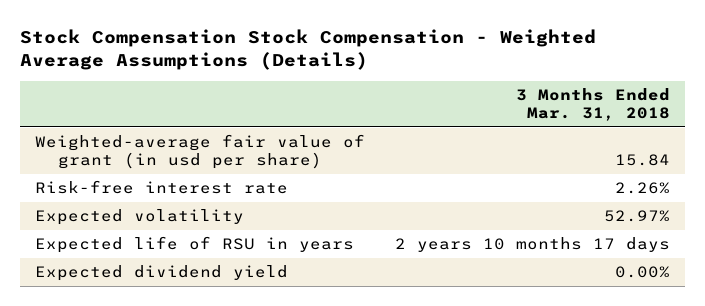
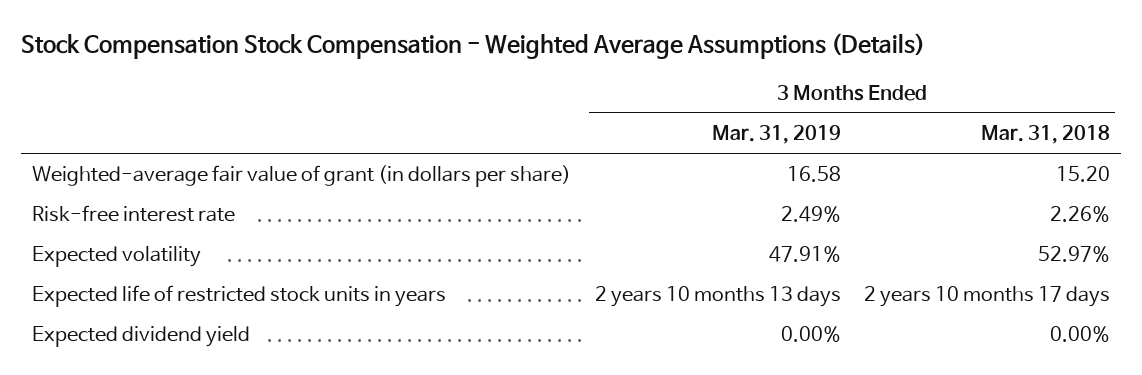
- | 3 Months Ended Mar. 31, 2018
+ | 3 Months Ended Mar. 31, 2019 | 3 Months Ended Mar. 31, 2018
- Weighted-average fair value of grant (in usd per share) | 15.84
+ Weighted-average fair value of grant (in dollars per share) | 16.58 | 15.20
- Expected life of RSU in years | 2 years 10 months 17 days
+ Expected life of restricted stock units in years | 2 years 10 months 13 days | 2 years 10 months 17 days

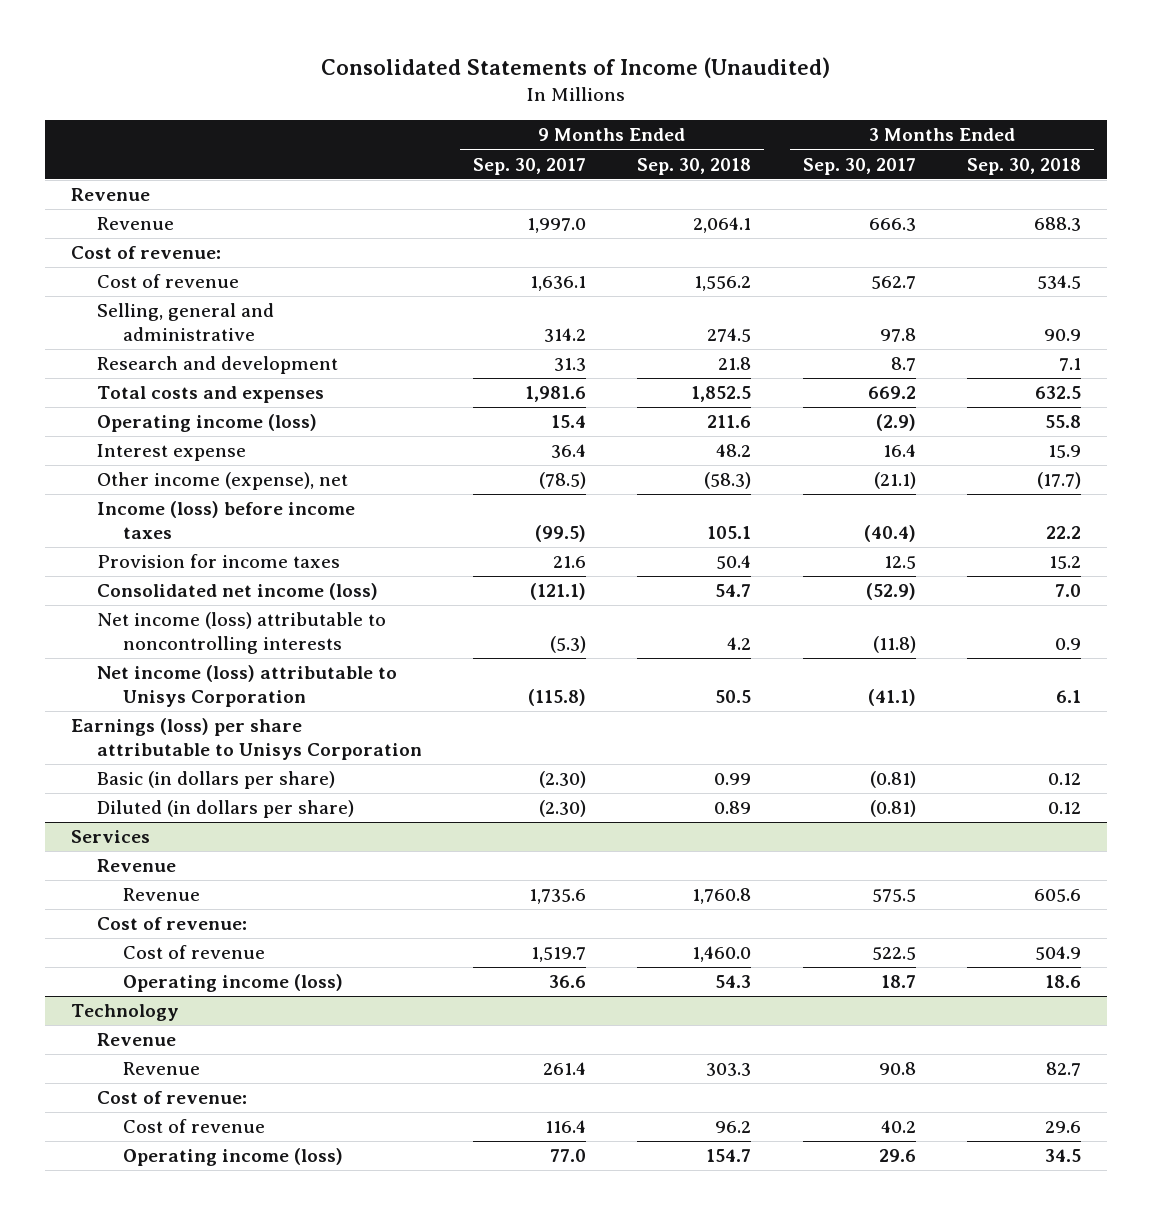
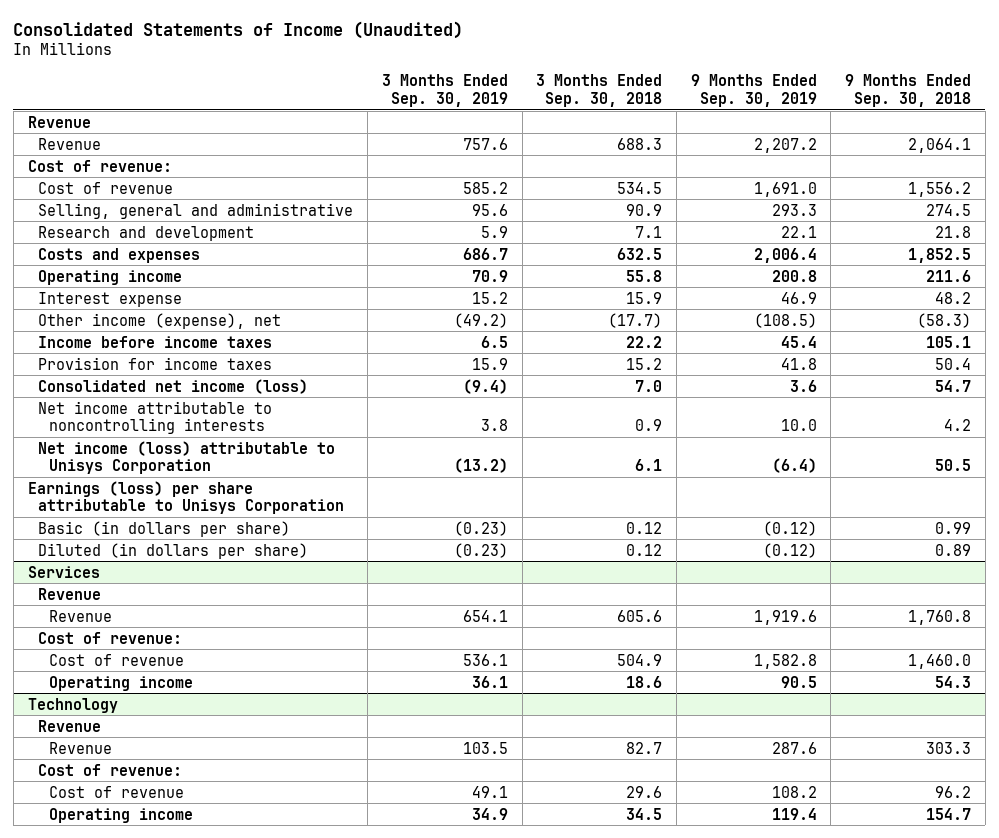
- | 9 Months Ended Sep. 30, 2017 | 9 Months Ended Sep. 30, 2018 | 3 Months Ended Sep. 30, 2017 | 3 Months Ended Sep. 30, 2018
+ | 3 Months Ended Sep. 30, 2019 | 3 Months Ended Sep. 30, 2018 | 9 Months Ended Sep. 30, 2019 | 9 Months Ended Sep. 30, 2018
- Total costs and expenses | 1,981.6 | 1,852.5 | 669.2 | 632.5
- Operating income (loss) | 15.4 | 211.6 | (2.9) | 55.8
+ Costs and expenses | 686.7 | 632.5 | 2,006.4 | 1,852.5
+ Operating income | 70.9 | 55.8 | 200.8 | 211.6
- Income (loss) before income taxes | (99.5) | 105.1 | (40.4) | 22.2
+ Income before income taxes | 6.5 | 22.2 | 45.4 | 105.1
- Net income (loss) attributable to noncontrolling interests | (5.3) | 4.2 | (11.8) | 0.9
+ Net income attributable to noncontrolling interests | 3.8 | 0.9 | 10.0 | 4.2
@ Services
- Operating income (loss) | 36.6 | 54.3 | 18.7 | 18.6
+ Operating income | 36.1 | 18.6 | 90.5 | 54.3
@ Technology
- Operating income (loss) | 77.0 | 154.7 | 29.6 | 34.5
+ Operating income | 34.9 | 34.5 | 119.4 | 154.7

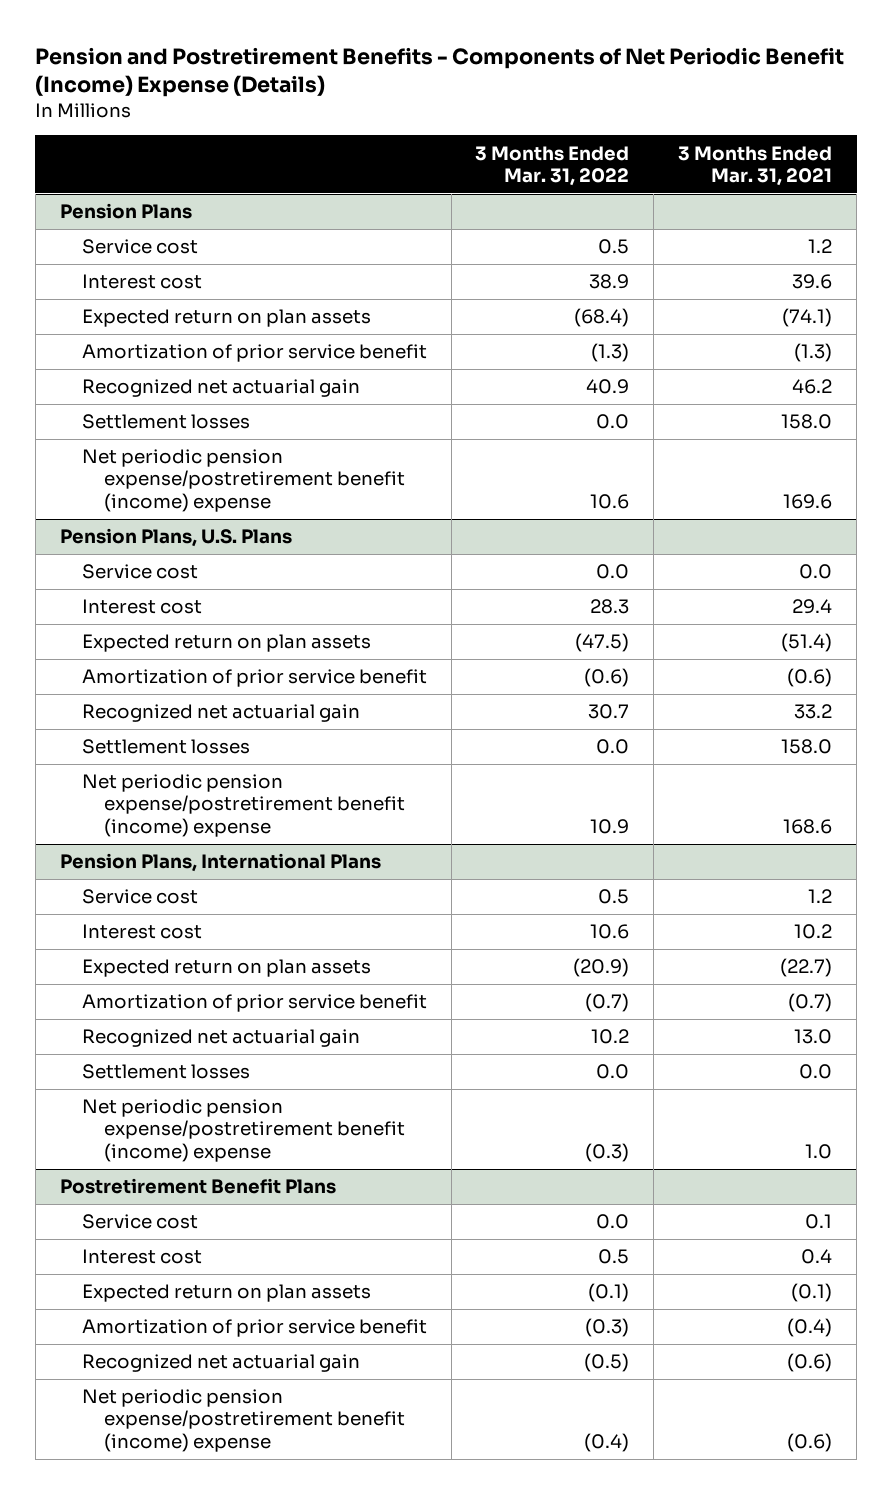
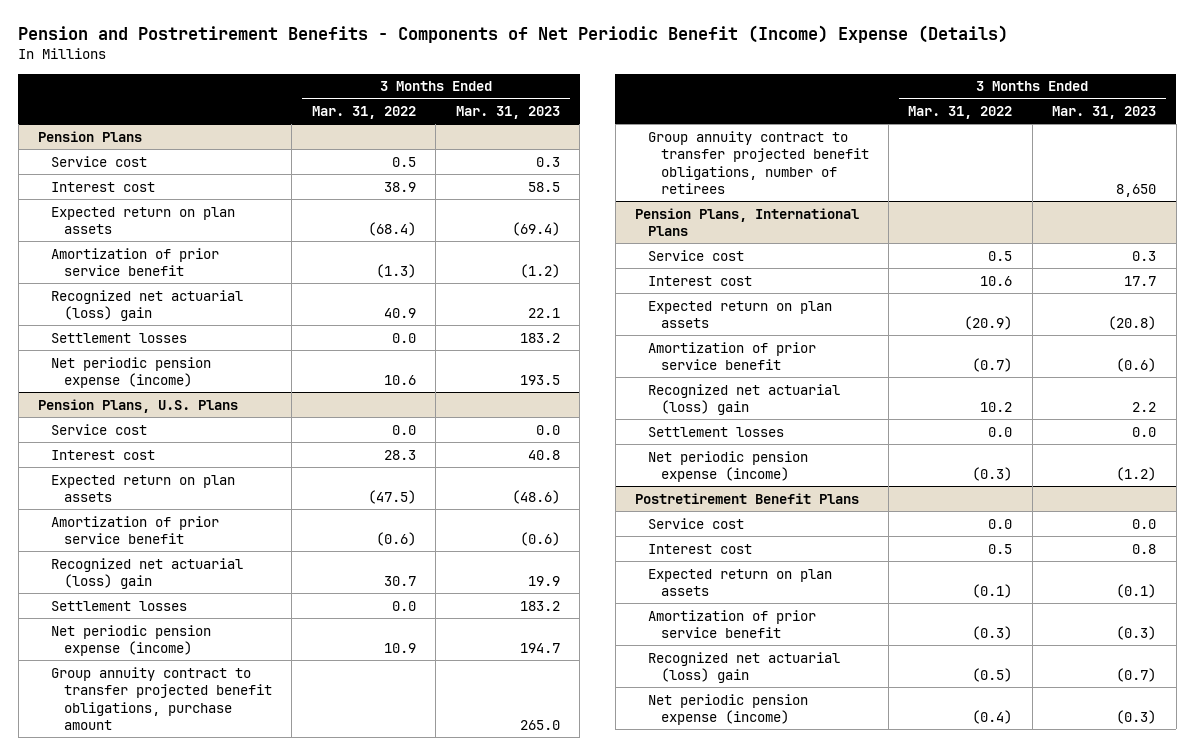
- | 3 Months Ended Mar. 31, 2022 | 3 Months Ended Mar. 31, 2021
+ | 3 Months Ended Mar. 31, 2022 | 3 Months Ended Mar. 31, 2023
@ Pension Plans
- Recognized net actuarial gain | 40.9 | 46.2
+ Recognized net actuarial (loss) gain | 40.9 | 22.1
- Net periodic pension expense/postretirement benefit (income) expense | 10.6 | 169.6
+ Net periodic pension expense (income) | 10.6 | 193.5
@ Pension Plans, U.S. Plans
- Recognized net actuarial gain | 30.7 | 33.2
+ Recognized net actuarial (loss) gain | 30.7 | 19.9
- Net periodic pension expense/postretirement benefit (income) expense | 10.9 | 168.6
+ Net periodic pension expense (income) | 10.9 | 194.7
+ Group annuity contract to transfer projected benefit obligations, purchase amount | | 265.0
+ Group annuity contract to transfer projected benefit obligations, number of retirees | | 8,650
@ Pension Plans, International Plans
- Recognized net actuarial gain | 10.2 | 13.0
+ Recognized net actuarial (loss) gain | 10.2 | 2.2
- Net periodic pension expense/postretirement benefit (income) expense | (0.3) | 1.0
+ Net periodic pension expense (income) | (0.3) | (1.2)
@ Postretirement Benefit Plans
- Recognized net actuarial gain | (0.5) | (0.6)
- Net periodic pension expense/postretirement benefit (income) expense | (0.4) | (0.6)
+ Recognized net actuarial (loss) gain | (0.5) | (0.7)
+ Net periodic pension expense (income) | (0.4) | (0.3)

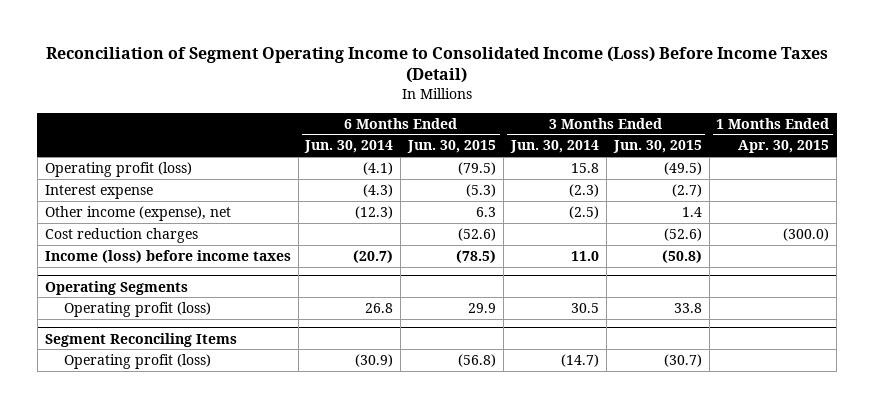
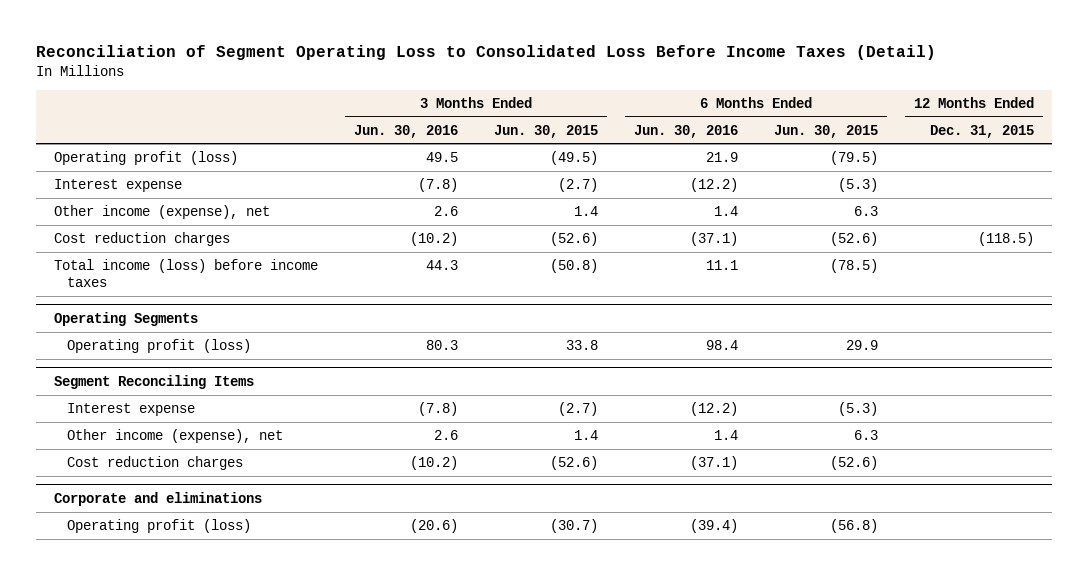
- Reconciliation of Segment Operating Income to Consolidated Income (Loss) Before Income Taxes (Detail)
+ Reconciliation of Segment Operating Loss to Consolidated Loss Before Income Taxes (Detail)
- | 6 Months Ended Jun. 30, 2014 | 6 Months Ended Jun. 30, 2015 | 3 Months Ended Jun. 30, 2014 | 3 Months Ended Jun. 30, 2015 | 1 Months Ended Apr. 30, 2015
+ | 3 Months Ended Jun. 30, 2016 | 3 Months Ended Jun. 30, 2015 | 6 Months Ended Jun. 30, 2016 | 6 Months Ended Jun. 30, 2015 | 12 Months Ended Dec. 31, 2015
- Income (loss) before income taxes | (20.7) | (78.5) | 11.0 | (50.8) |
+ Total income (loss) before income taxes | 44.3 | (50.8) | 11.1 | (78.5) |
@ Segment Reconciling Items
+ Interest expense | (7.8) | (2.7) | (12.2) | (5.3) |
+ Other income (expense), net | 2.6 | 1.4 | 1.4 | 6.3 |
+ Cost reduction charges | (10.2) | (52.6) | (37.1) | (52.6) |
+ Corporate and eliminations

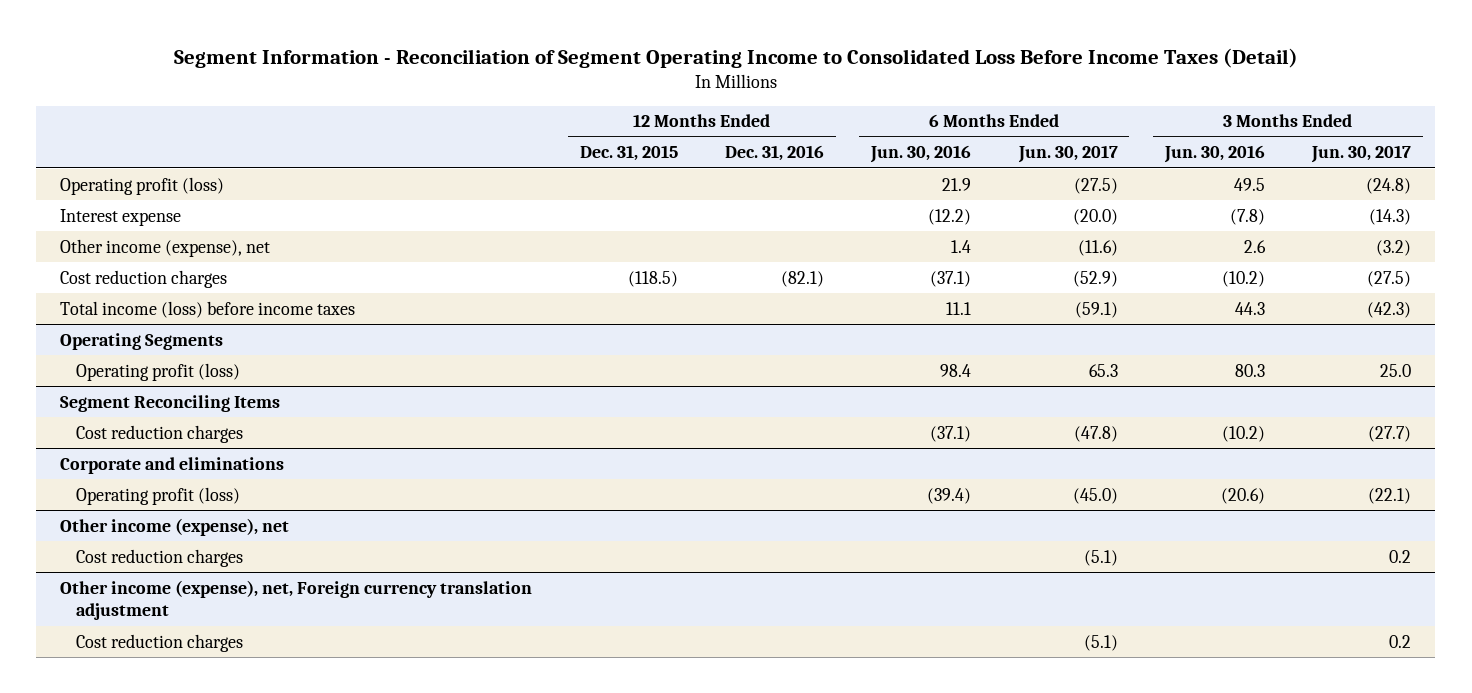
- Reconciliation of Segment Operating Loss to Consolidated Loss Before Income Taxes (Detail)
+ Segment Information - Reconciliation of Segment Operating Income to Consolidated Loss Before Income Taxes (Detail)
- | 3 Months Ended Jun. 30, 2016 | 3 Months Ended Jun. 30, 2015 | 6 Months Ended Jun. 30, 2016 | 6 Months Ended Jun. 30, 2015 | 12 Months Ended Dec. 31, 2015
+ | 12 Months Ended Dec. 31, 2015 | 12 Months Ended Dec. 31, 2016 | 6 Months Ended Jun. 30, 2016 | 6 Months Ended Jun. 30, 2017 | 3 Months Ended Jun. 30, 2016 | 3 Months Ended Jun. 30, 2017
@ Segment Reconciling Items
- Interest expense | (7.8) | (2.7) | (12.2) | (5.3) |
- Other income (expense), net | 2.6 | 1.4 | 1.4 | 6.3 |
+ Other income (expense), net
+ Cost reduction charges | | | | (5.1) | | 0.2
+ Other income (expense), net, Foreign currency translation adjustment
+ Cost reduction charges | | | | (5.1) | | 0.2

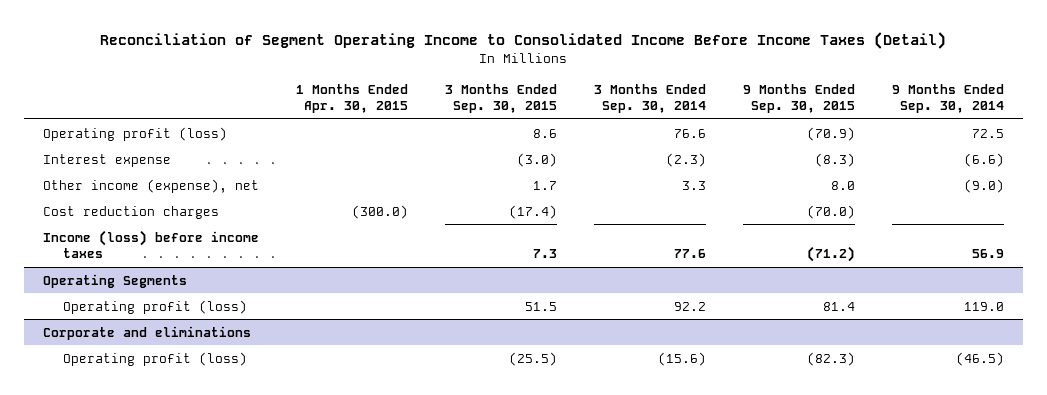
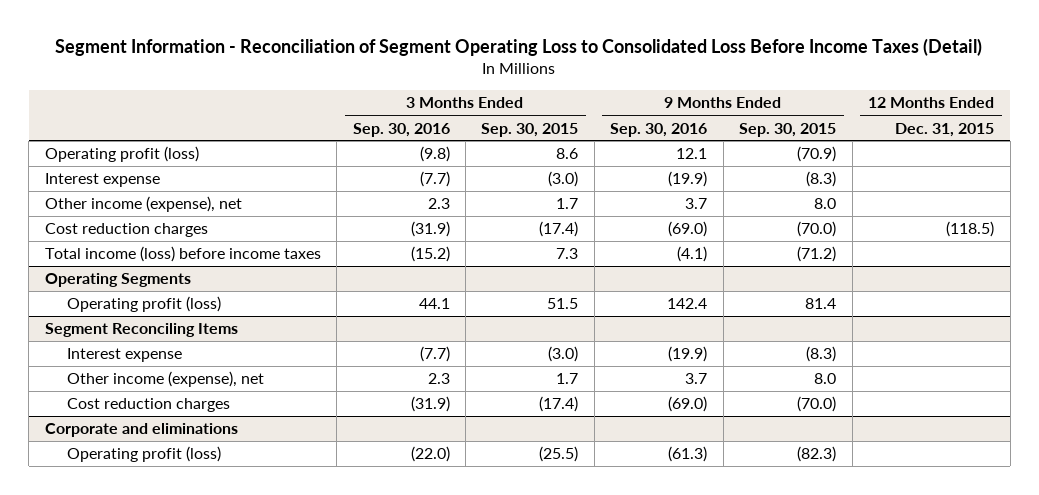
- Reconciliation of Segment Operating Income to Consolidated Income Before Income Taxes (Detail)
+ Segment Information - Reconciliation of Segment Operating Loss to Consolidated Loss Before Income Taxes (Detail)
- | 1 Months Ended Apr. 30, 2015 | 3 Months Ended Sep. 30, 2015 | 3 Months Ended Sep. 30, 2014 | 9 Months Ended Sep. 30, 2015 | 9 Months Ended Sep. 30, 2014
+ | 3 Months Ended Sep. 30, 2016 | 3 Months Ended Sep. 30, 2015 | 9 Months Ended Sep. 30, 2016 | 9 Months Ended Sep. 30, 2015 | 12 Months Ended Dec. 31, 2015
- Income (loss) before income taxes | | 7.3 | 77.6 | (71.2) | 56.9
+ Total income (loss) before income taxes | (15.2) | 7.3 | (4.1) | (71.2) |
+ Segment Reconciling Items
+ Interest expense | (7.7) | (3.0) | (19.9) | (8.3) |
+ Other income (expense), net | 2.3 | 1.7 | 3.7 | 8.0 |
+ Cost reduction charges | (31.9) | (17.4) | (69.0) | (70.0) |

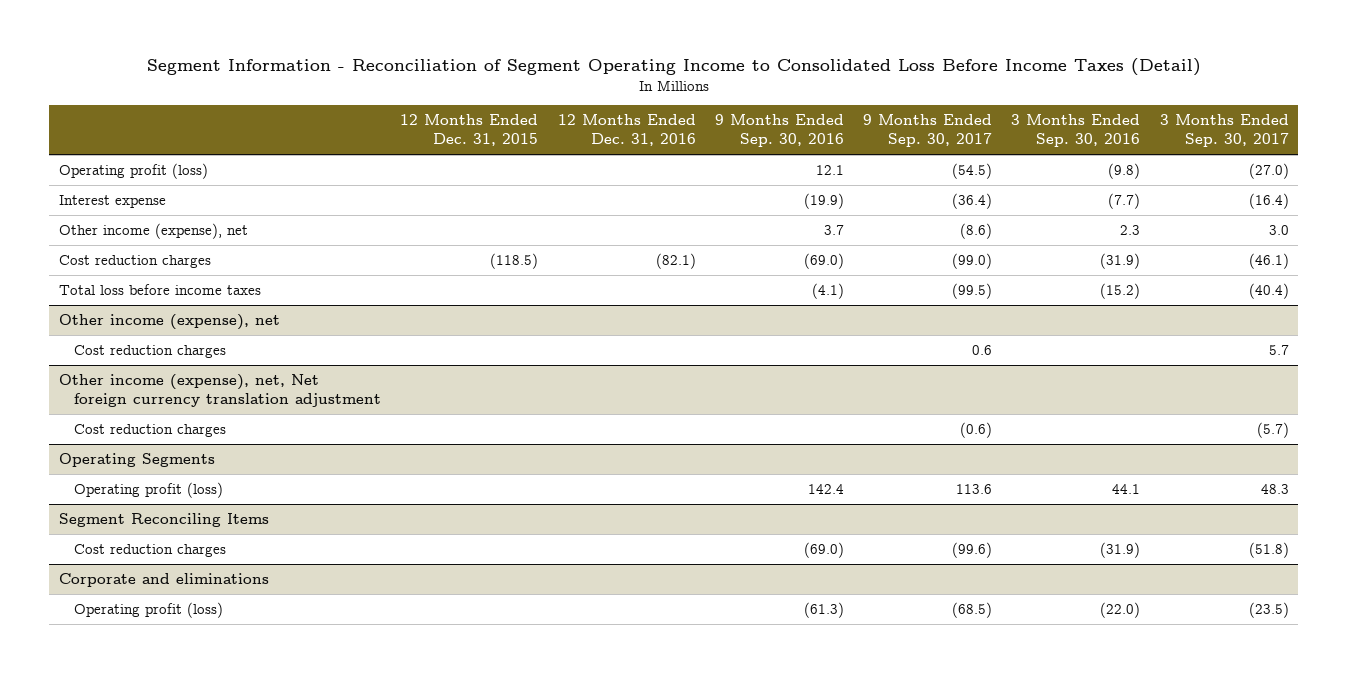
- Segment Information - Reconciliation of Segment Operating Loss to Consolidated Loss Before Income Taxes (Detail)
+ Segment Information - Reconciliation of Segment Operating Income to Consolidated Loss Before Income Taxes (Detail)
- | 3 Months Ended Sep. 30, 2016 | 3 Months Ended Sep. 30, 2015 | 9 Months Ended Sep. 30, 2016 | 9 Months Ended Sep. 30, 2015 | 12 Months Ended Dec. 31, 2015
+ | 12 Months Ended Dec. 31, 2015 | 12 Months Ended Dec. 31, 2016 | 9 Months Ended Sep. 30, 2016 | 9 Months Ended Sep. 30, 2017 | 3 Months Ended Sep. 30, 2016 | 3 Months Ended Sep. 30, 2017
- Total income (loss) before income taxes | (15.2) | 7.3 | (4.1) | (71.2) |
+ Total loss before income taxes | | | (4.1) | (99.5) | (15.2) | (40.4)
+ Other income (expense), net
+ Cost reduction charges | | | | 0.6 | | 5.7
+ Other income (expense), net, Net foreign currency translation adjustment
+ Cost reduction charges | | | | (0.6) | | (5.7)
@ Segment Reconciling Items
- Interest expense | (7.7) | (3.0) | (19.9) | (8.3) |
- Other income (expense), net | 2.3 | 1.7 | 3.7 | 8.0 |

